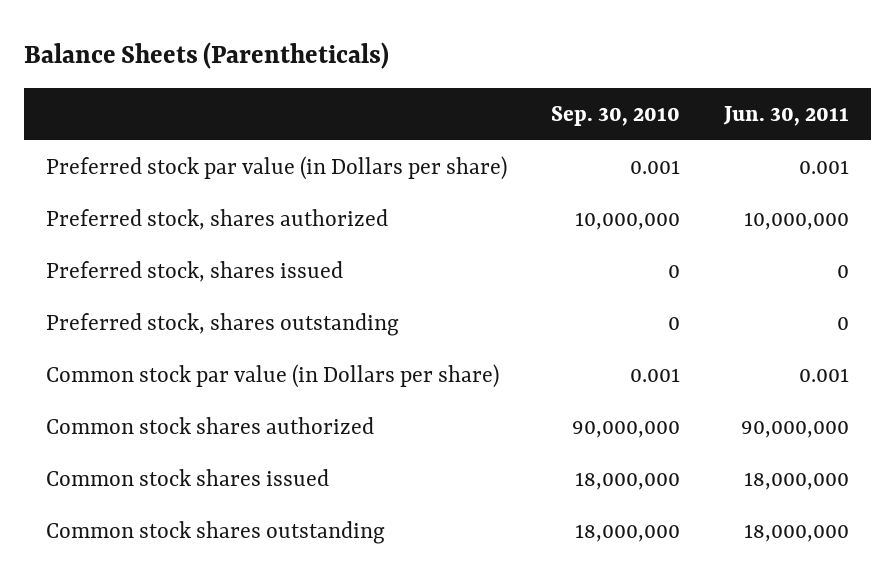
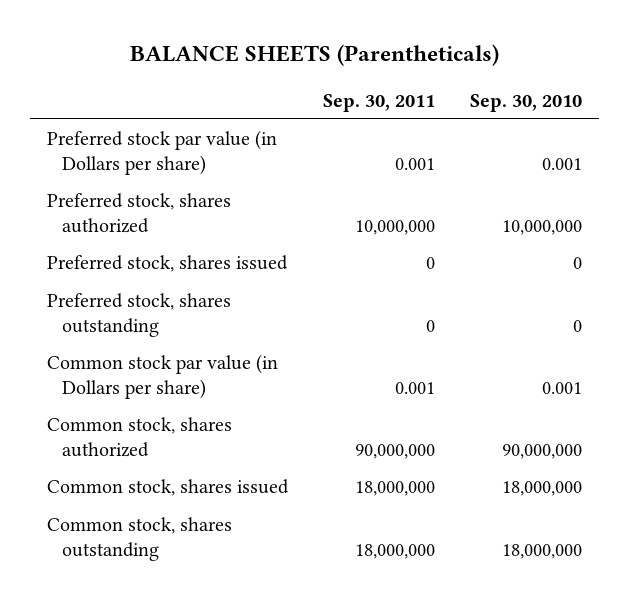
- Balance Sheets (Parentheticals)
+ BALANCE SHEETS (Parentheticals)
- | Sep. 30, 2010 | Jun. 30, 2011
+ | Sep. 30, 2011 | Sep. 30, 2010
- Common stock shares authorized | 90,000,000 | 90,000,000
- Common stock shares issued | 18,000,000 | 18,000,000
- Common stock shares outstanding | 18,000,000 | 18,000,000
+ Common stock, shares authorized | 90,000,000 | 90,000,000
+ Common stock, shares issued | 18,000,000 | 18,000,000
+ Common stock, shares outstanding | 18,000,000 | 18,000,000

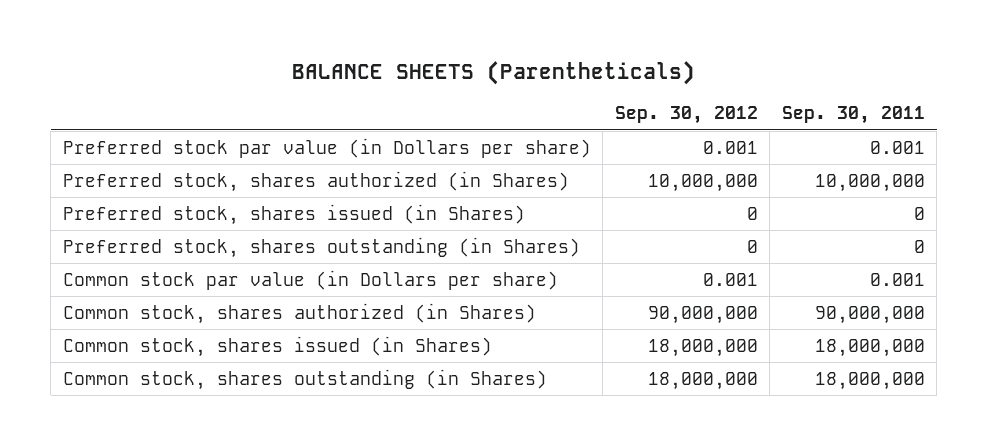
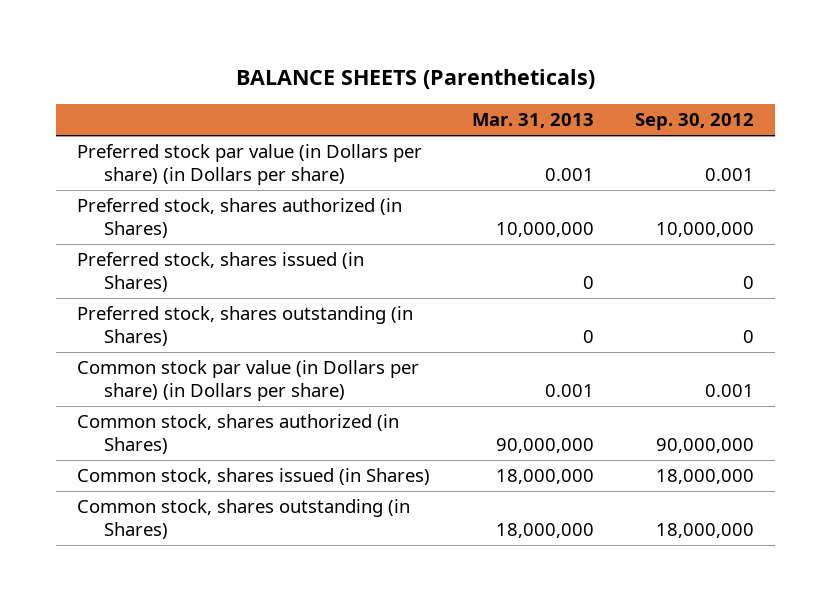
- | Sep. 30, 2012 | Sep. 30, 2011
+ | Mar. 31, 2013 | Sep. 30, 2012
- Preferred stock par value (in Dollars per share) | 0.001 | 0.001
+ Preferred stock par value (in Dollars per share) (in Dollars per share) | 0.001 | 0.001
- Common stock par value (in Dollars per share) | 0.001 | 0.001
+ Common stock par value (in Dollars per share) (in Dollars per share) | 0.001 | 0.001

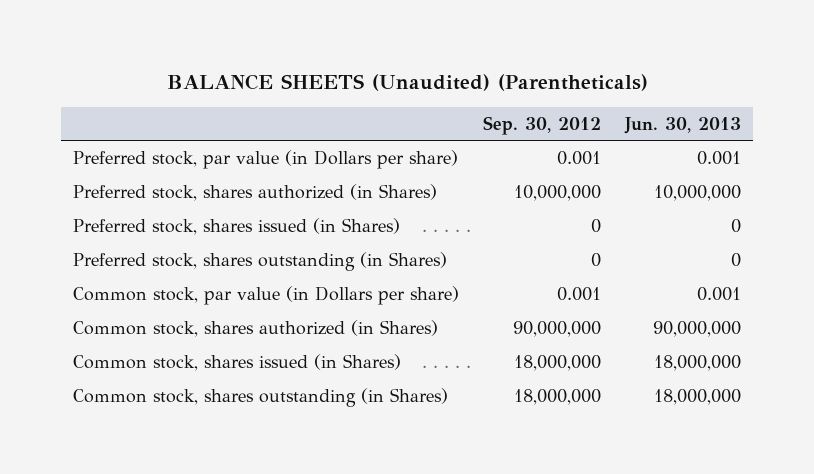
- BALANCE SHEETS (Parentheticals)
+ BALANCE SHEETS (Unaudited) (Parentheticals)
- | Mar. 31, 2013 | Sep. 30, 2012
+ | Sep. 30, 2012 | Jun. 30, 2013
- Preferred stock par value (in Dollars per share) (in Dollars per share) | 0.001 | 0.001
+ Preferred stock, par value (in Dollars per share) | 0.001 | 0.001
- Common stock par value (in Dollars per share) (in Dollars per share) | 0.001 | 0.001
+ Common stock, par value (in Dollars per share) | 0.001 | 0.001

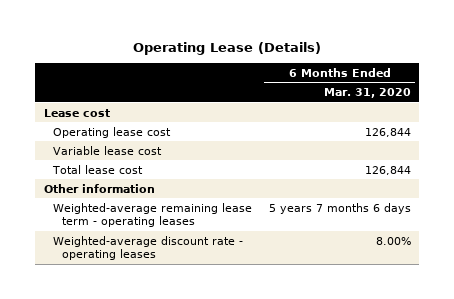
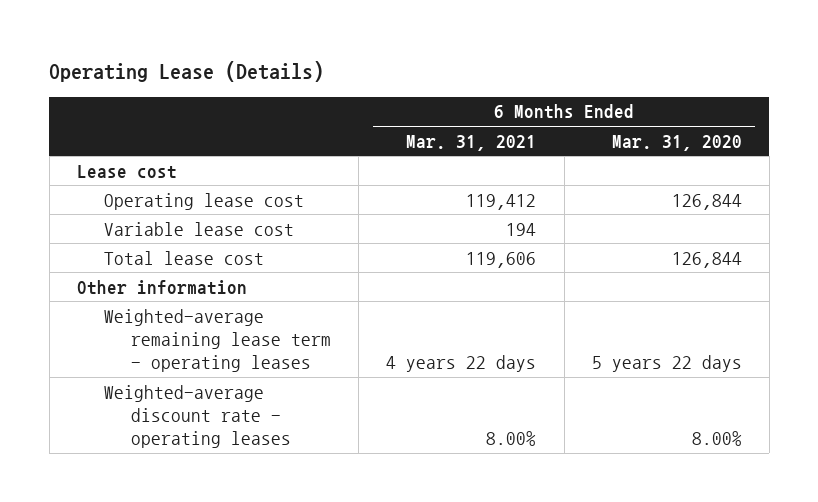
- | 6 Months Ended Mar. 31, 2020
+ | 6 Months Ended Mar. 31, 2021 | 6 Months Ended Mar. 31, 2020
- Weighted-average remaining lease term - operating leases | 5 years 7 months 6 days
+ Weighted-average remaining lease term - operating leases | 4 years 22 days | 5 years 22 days

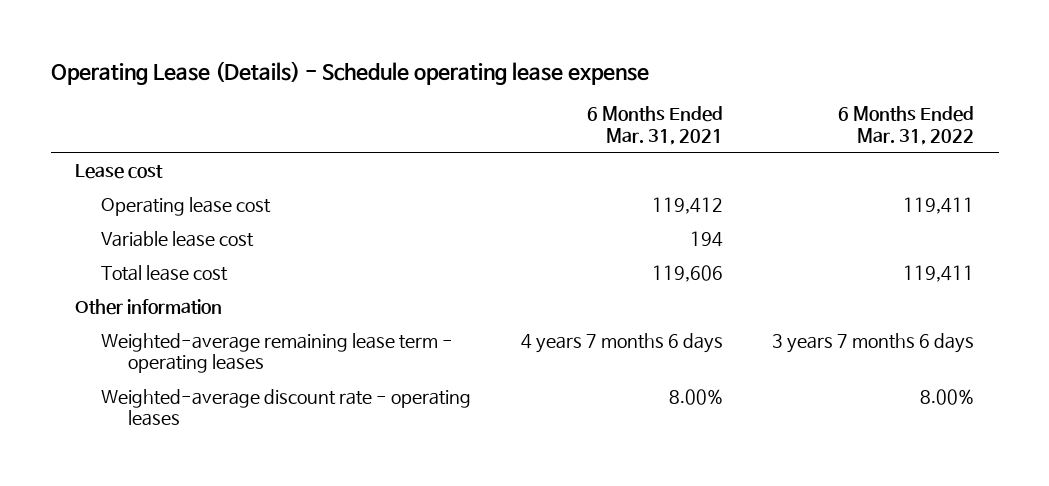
- Operating Lease (Details)
+ Operating Lease (Details) - Schedule operating lease expense
- | 6 Months Ended Mar. 31, 2021 | 6 Months Ended Mar. 31, 2020
+ | 6 Months Ended Mar. 31, 2021 | 6 Months Ended Mar. 31, 2022
- Weighted-average remaining lease term - operating leases | 4 years 22 days | 5 years 22 days
+ Weighted-average remaining lease term - operating leases | 4 years 7 months 6 days | 3 years 7 months 6 days

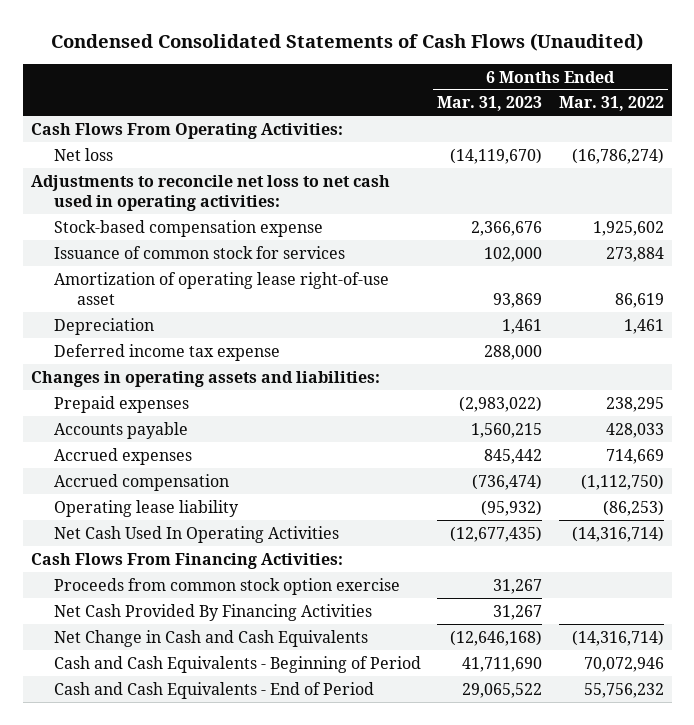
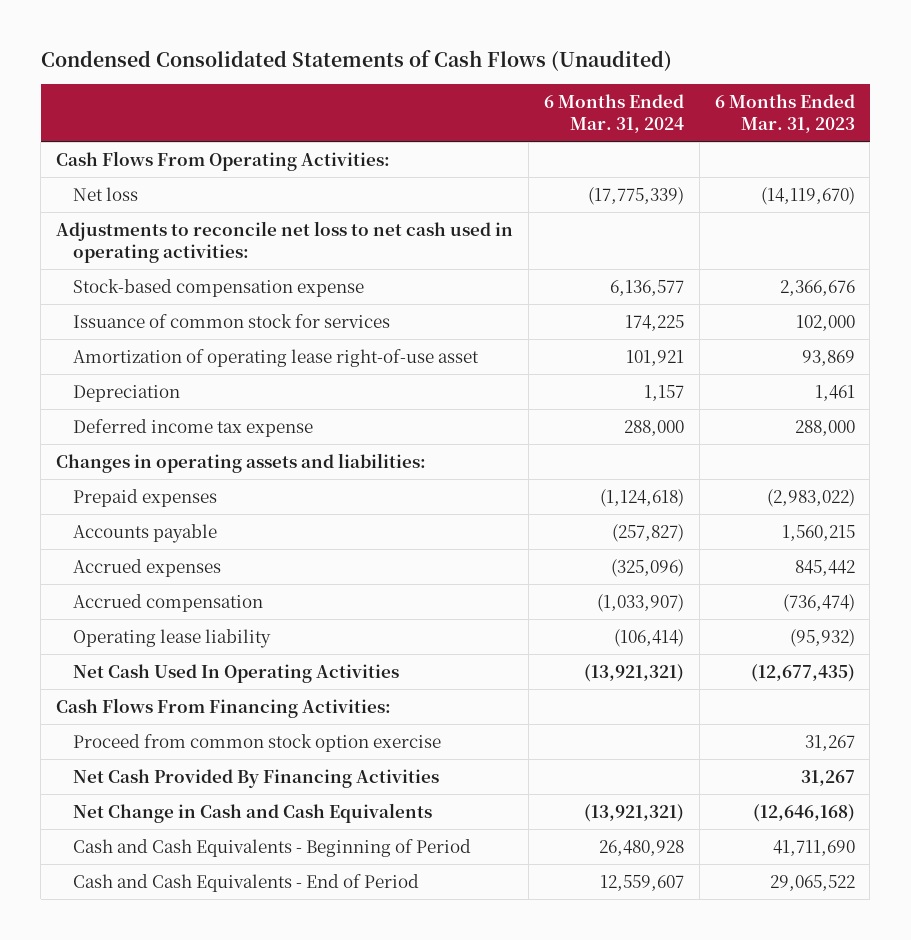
- | 6 Months Ended Mar. 31, 2023 | 6 Months Ended Mar. 31, 2022
+ | 6 Months Ended Mar. 31, 2024 | 6 Months Ended Mar. 31, 2023
- Proceeds from common stock option exercise | 31,267 |
+ Proceed from common stock option exercise | | 31,267

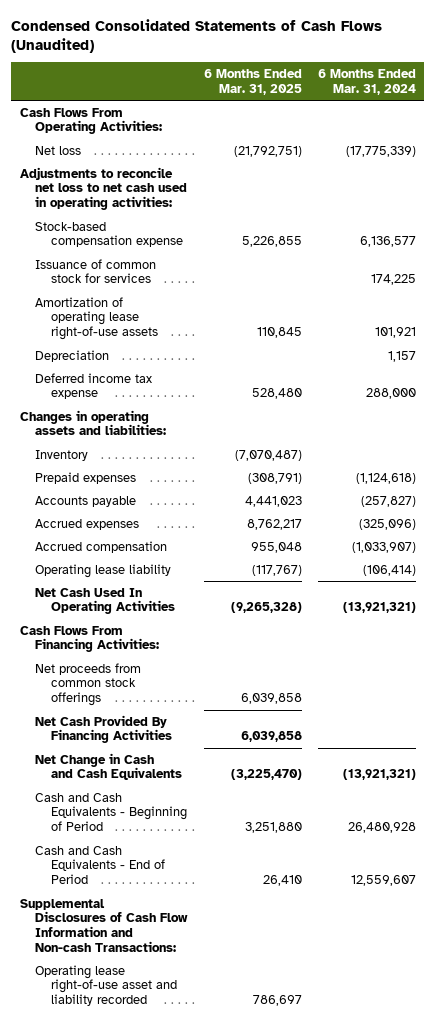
- | 6 Months Ended Mar. 31, 2024 | 6 Months Ended Mar. 31, 2023
+ | 6 Months Ended Mar. 31, 2025 | 6 Months Ended Mar. 31, 2024
- Amortization of operating lease right-of-use asset | 101,921 | 93,869
+ Amortization of operating lease right-of-use assets | 110,845 | 101,921
+ Inventory | (7,070,487) |
- Proceed from common stock option exercise | | 31,267
+ Net proceeds from common stock offerings | 6,039,858 |
+ Supplemental Disclosures of Cash Flow Information and Non-cash Transactions:
+ Operating lease right-of-use asset and liability recorded | 786,697 |

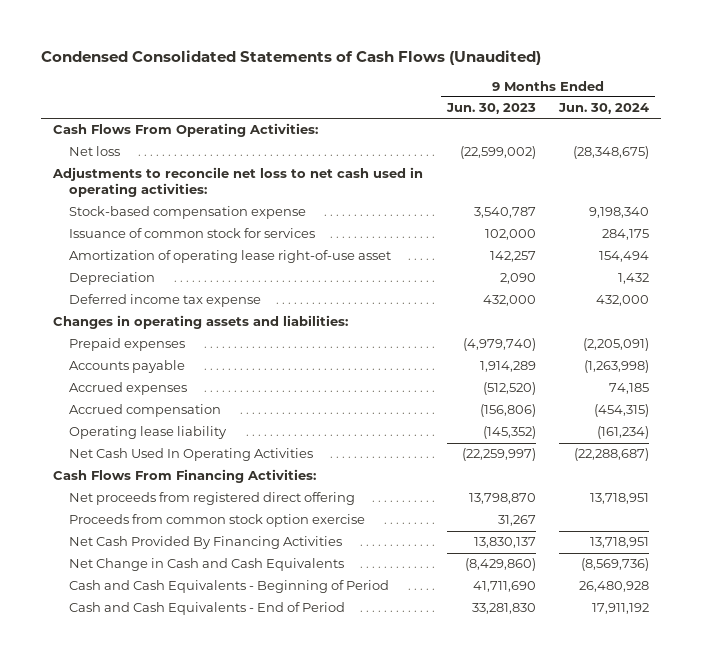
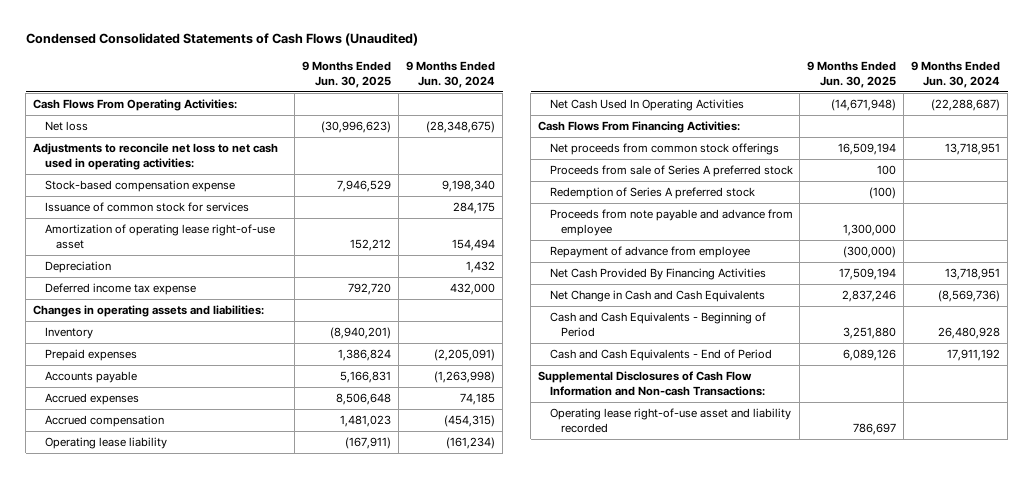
- | 9 Months Ended Jun. 30, 2023 | 9 Months Ended Jun. 30, 2024
+ | 9 Months Ended Jun. 30, 2025 | 9 Months Ended Jun. 30, 2024
+ Inventory | (8,940,201) |
- Net proceeds from registered direct offering | 13,798,870 | 13,718,951
- Proceeds from common stock option exercise | 31,267 |
+ Net proceeds from common stock offerings | 16,509,194 | 13,718,951
+ Proceeds from sale of Series A preferred stock | 100 |
+ Redemption of Series A preferred stock | (100) |
+ Proceeds from note payable and advance from employee | 1,300,000 |
+ Repayment of advance from employee | (300,000) |
+ Supplemental Disclosures of Cash Flow Information and Non-cash Transactions:
+ Operating lease right-of-use asset and liability recorded | 786,697 |

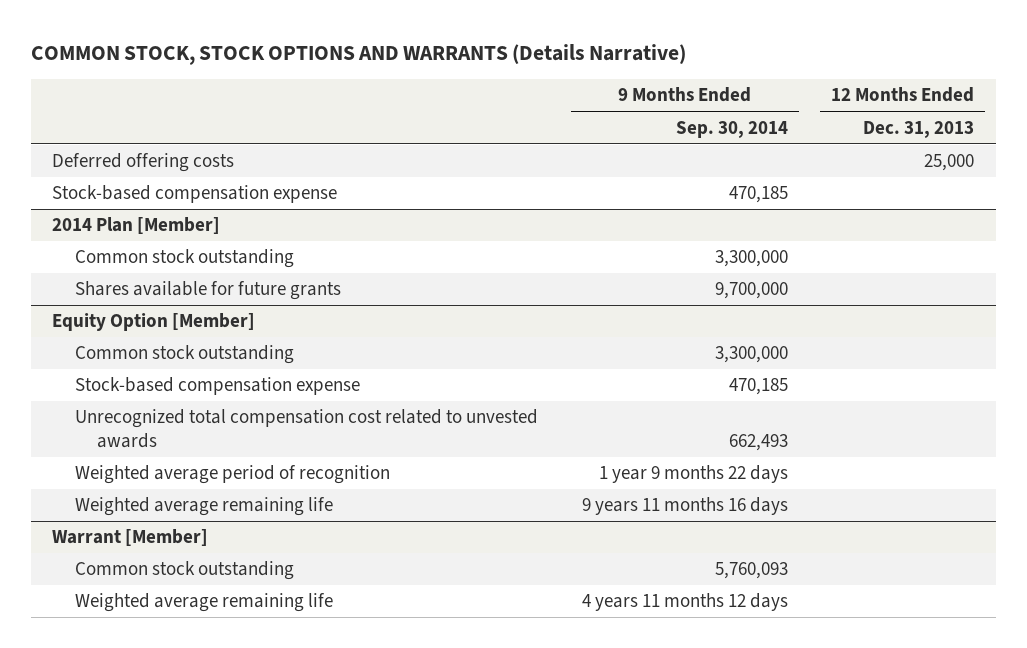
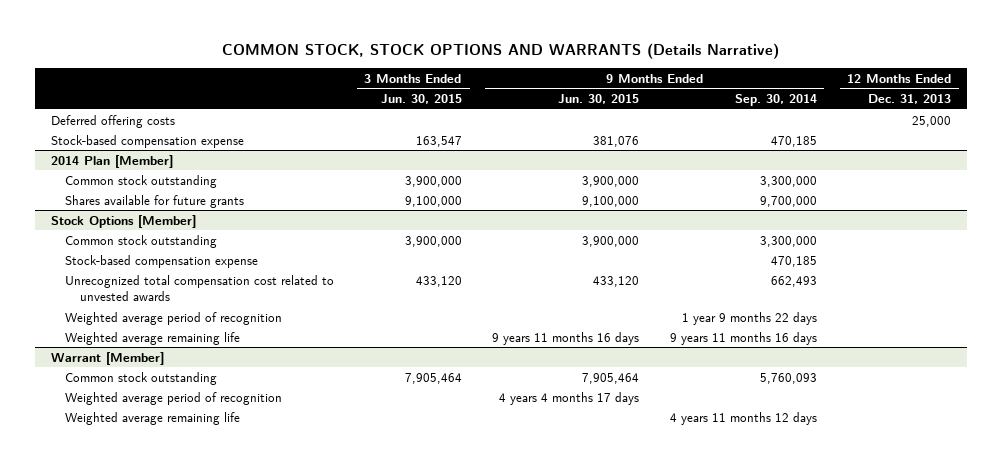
- | 9 Months Ended Sep. 30, 2014 | 12 Months Ended Dec. 31, 2013
+ | 3 Months Ended Jun. 30, 2015 | 9 Months Ended Jun. 30, 2015 | 9 Months Ended Sep. 30, 2014 | 12 Months Ended Dec. 31, 2013
- Equity Option [Member]
+ Stock Options [Member]
@ Warrant [Member]
+ Weighted average period of recognition | | 4 years 4 months 17 days | |

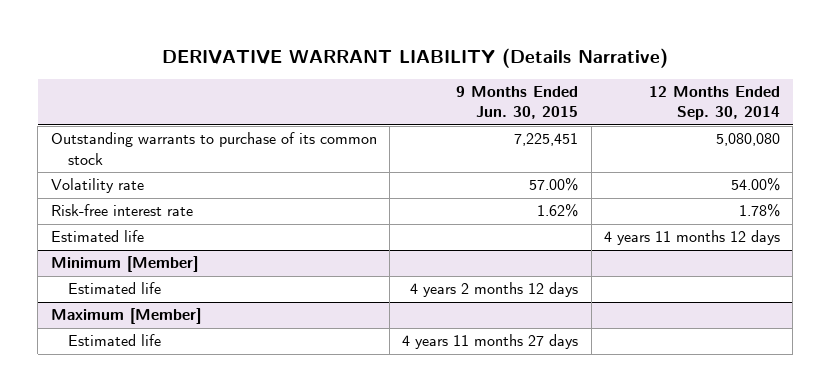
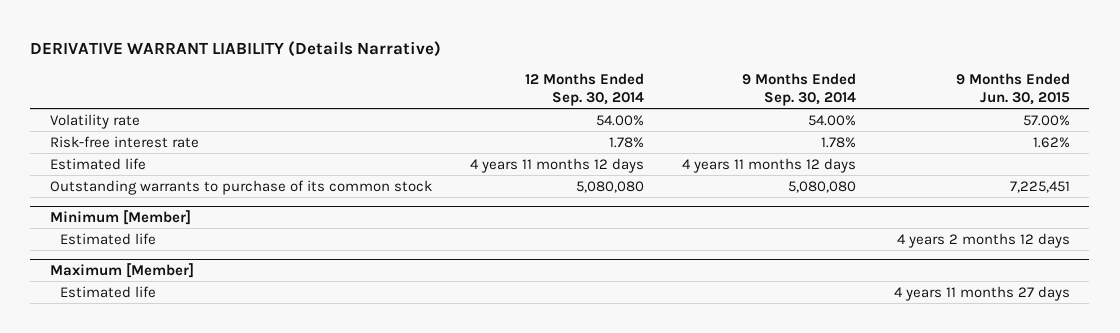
- | 9 Months Ended Jun. 30, 2015 | 12 Months Ended Sep. 30, 2014
+ | 12 Months Ended Sep. 30, 2014 | 9 Months Ended Sep. 30, 2014 | 9 Months Ended Jun. 30, 2015
moved down: Outstanding warrants to purchase of its common stock | 5,080,080 | 5,080,080 | 7,225,451

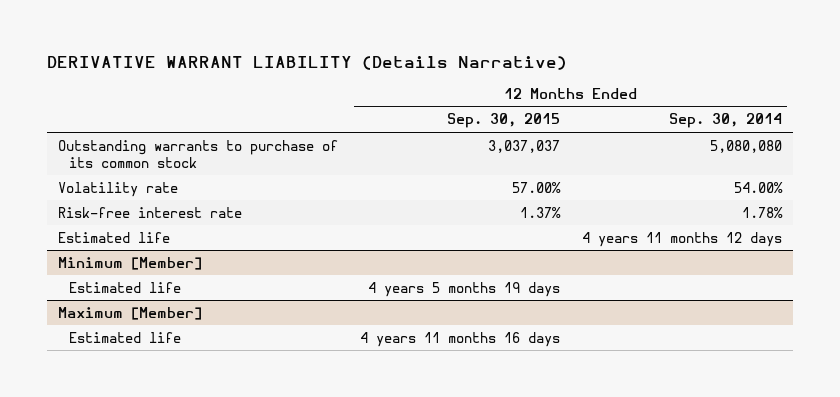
- | 12 Months Ended Sep. 30, 2014 | 9 Months Ended Sep. 30, 2014 | 9 Months Ended Jun. 30, 2015
+ | 12 Months Ended Sep. 30, 2015 | 12 Months Ended Sep. 30, 2014
moved up: Outstanding warrants to purchase of its common stock | 3,037,037 | 5,080,080

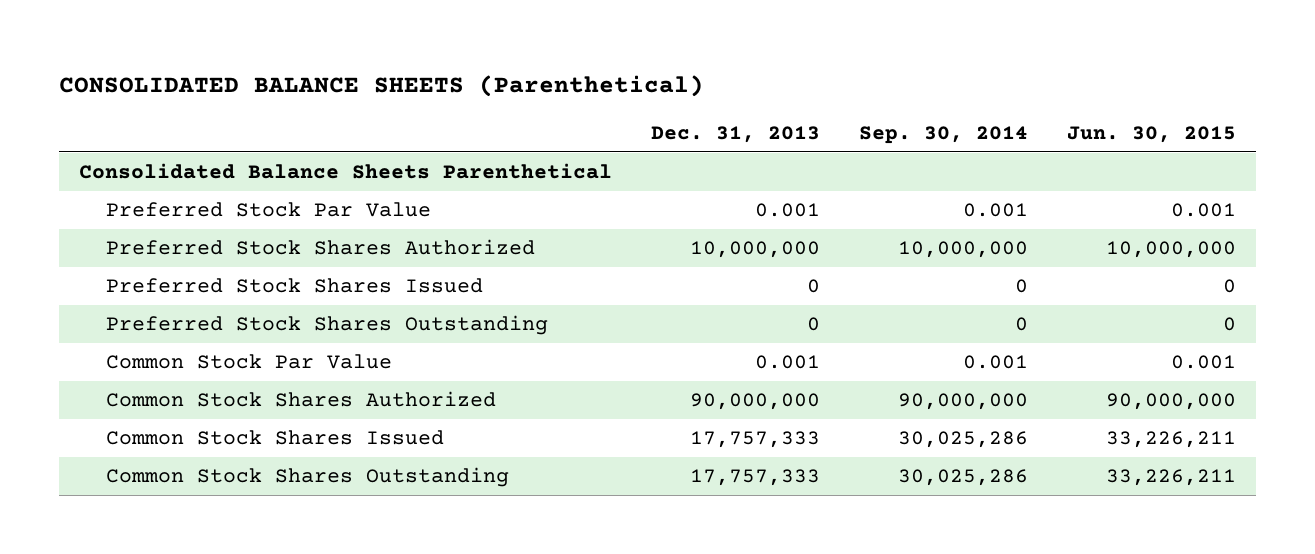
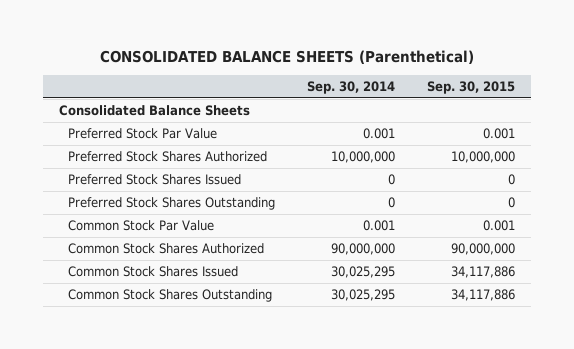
- | Dec. 31, 2013 | Sep. 30, 2014 | Jun. 30, 2015
+ | Sep. 30, 2014 | Sep. 30, 2015
- Consolidated Balance Sheets Parenthetical
+ Consolidated Balance Sheets
- Common Stock Shares Issued | 17,757,333 | 30,025,286 | 33,226,211
- Common Stock Shares Outstanding | 17,757,333 | 30,025,286 | 33,226,211
+ Common Stock Shares Issued | 30,025,295 | 34,117,886
+ Common Stock Shares Outstanding | 30,025,295 | 34,117,886

